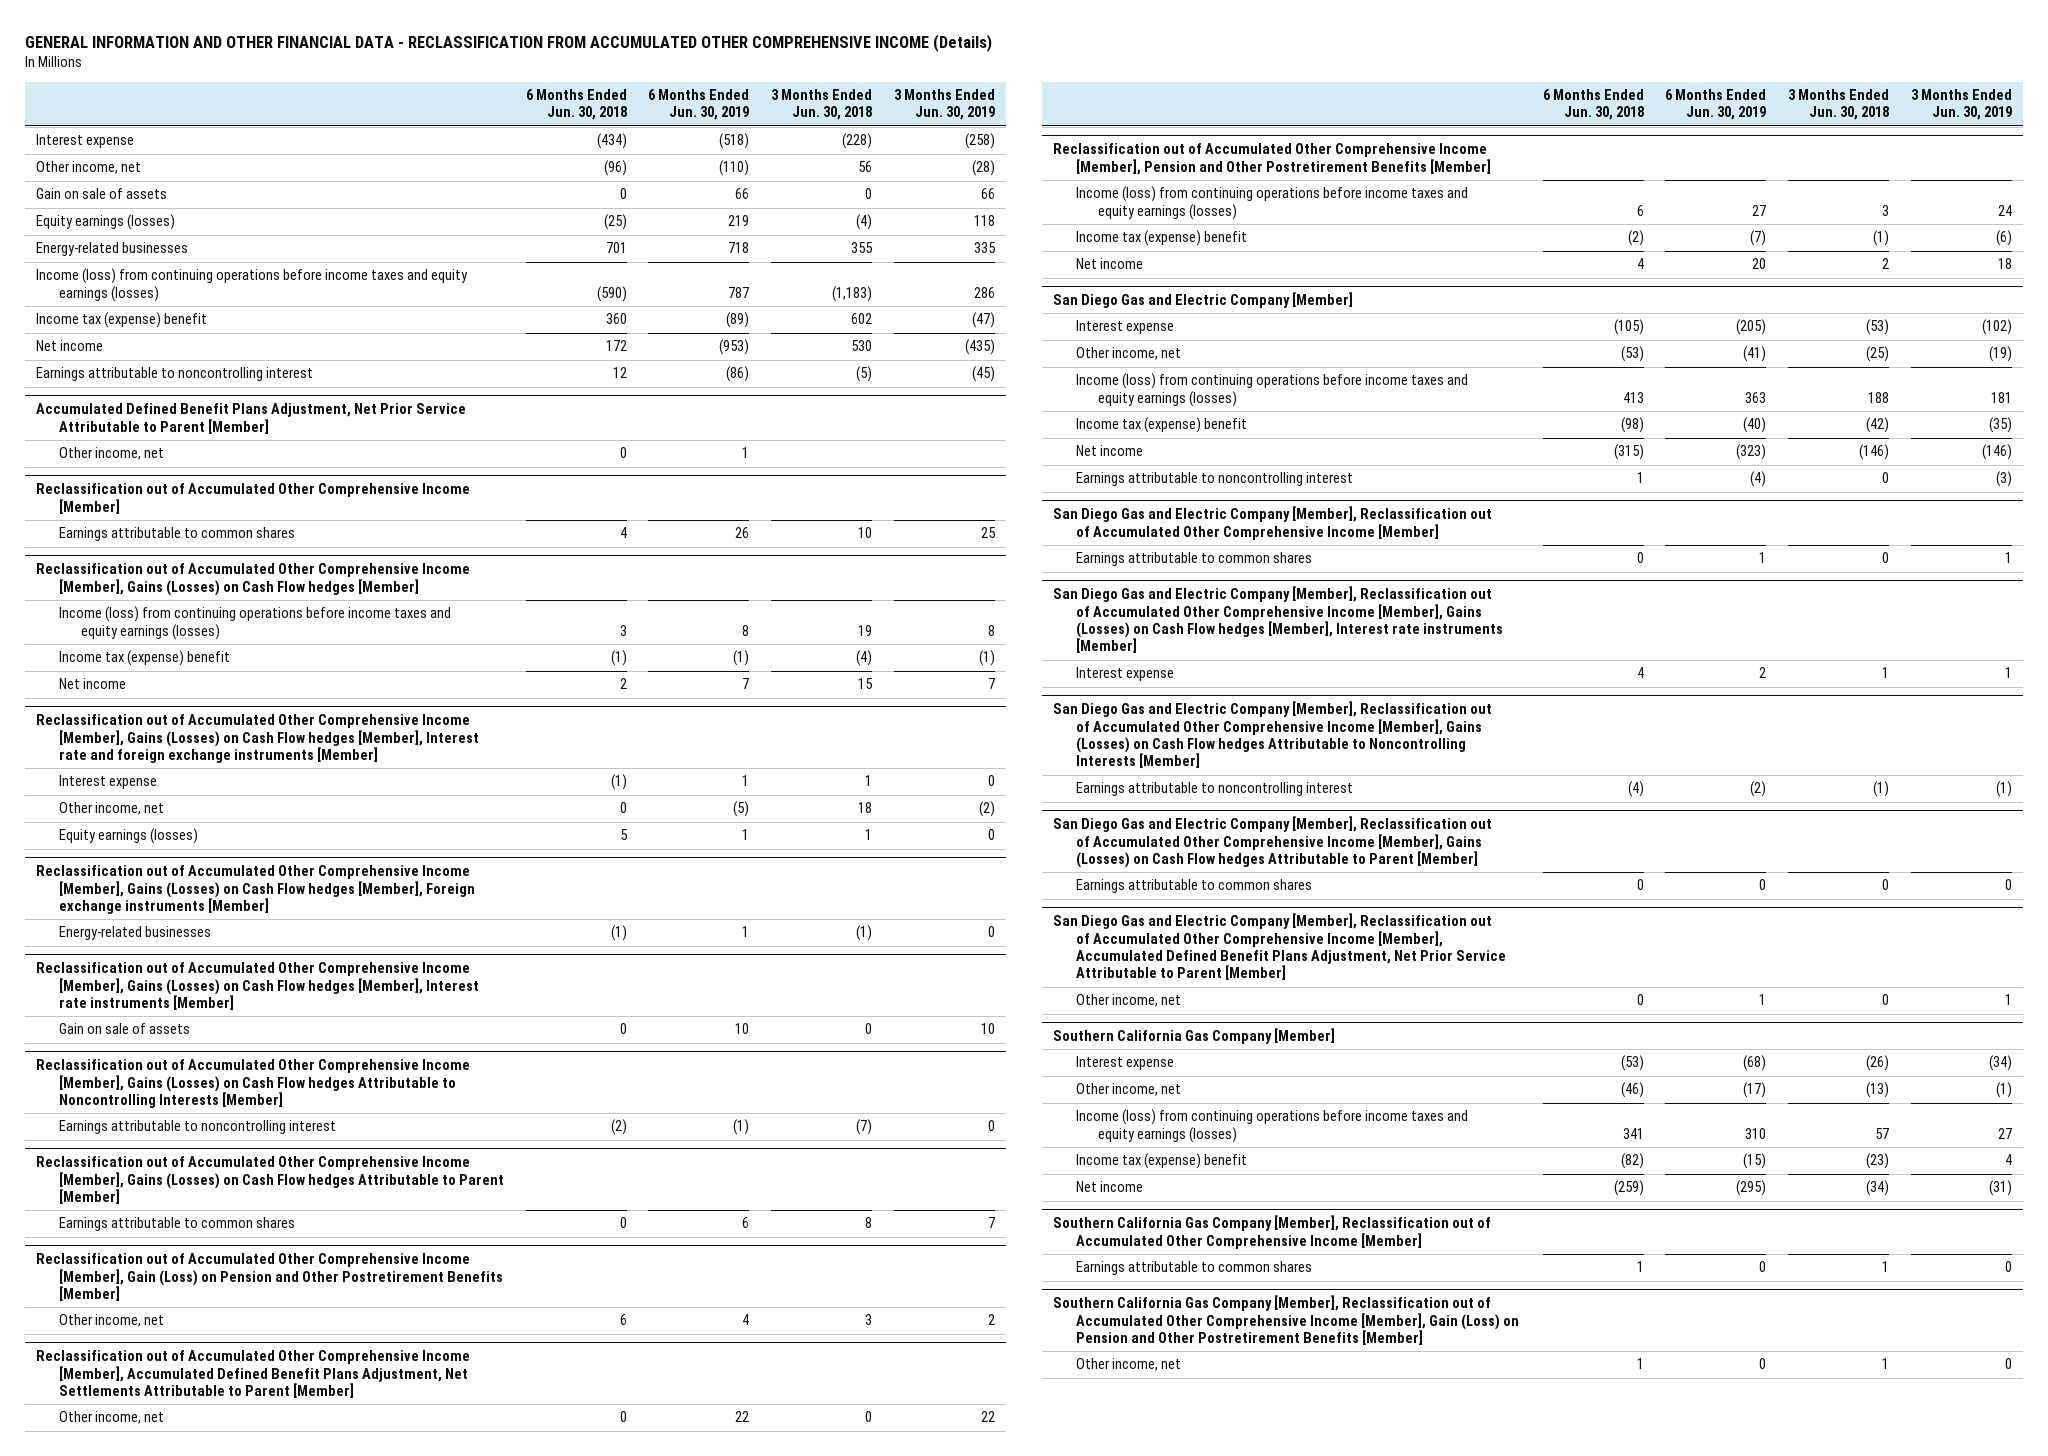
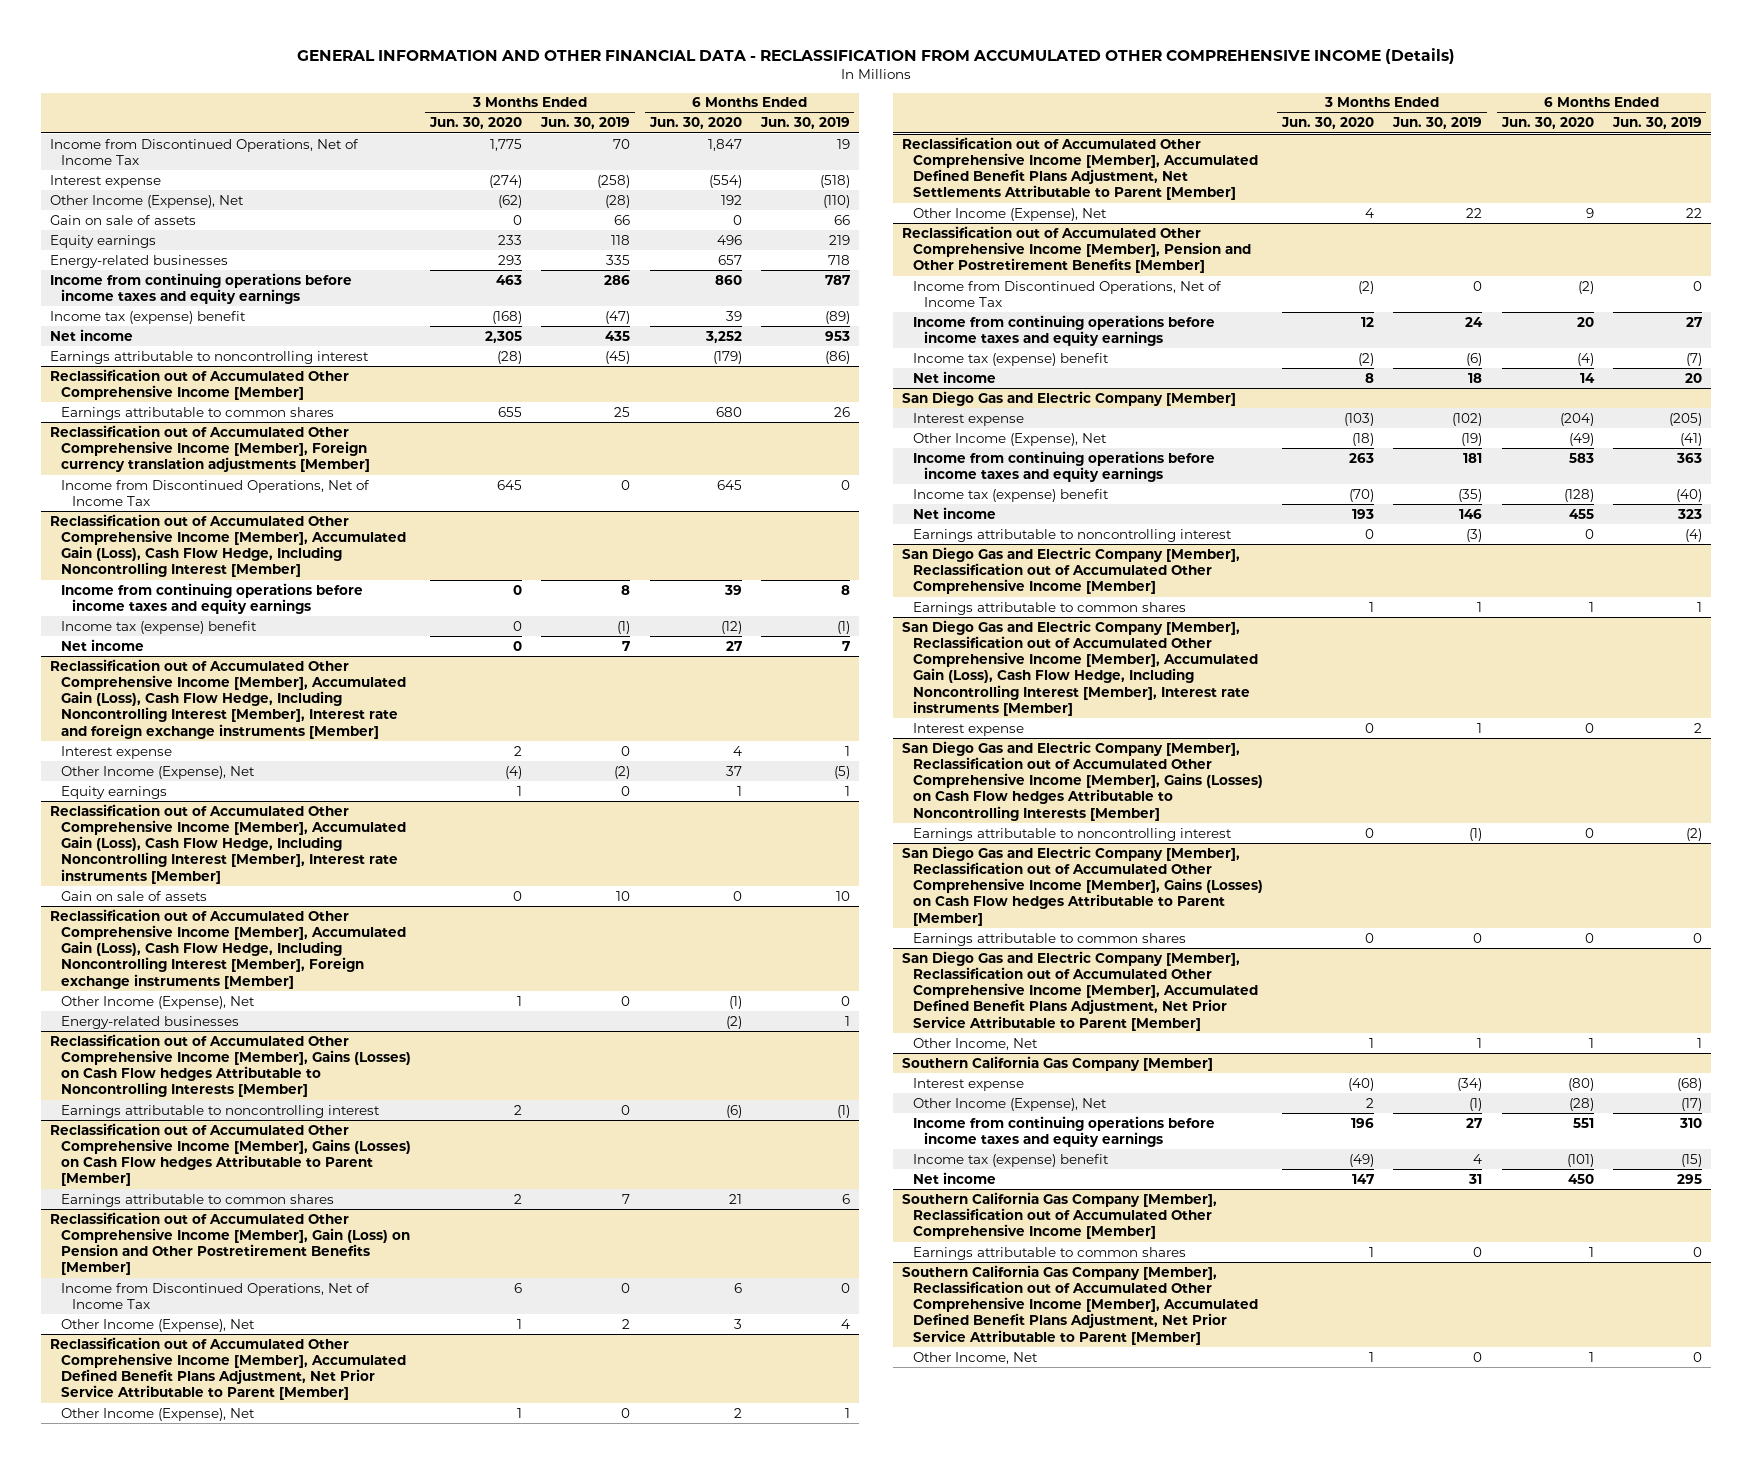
- | 6 Months Ended Jun. 30, 2018 | 6 Months Ended Jun. 30, 2019 | 3 Months Ended Jun. 30, 2018 | 3 Months Ended Jun. 30, 2019
+ | 3 Months Ended Jun. 30, 2020 | 3 Months Ended Jun. 30, 2019 | 6 Months Ended Jun. 30, 2020 | 6 Months Ended Jun. 30, 2019
+ Income from Discontinued Operations, Net of Income Tax | 1,775 | 70 | 1,847 | 19
- Other income, net | (96) | (110) | 56 | (28)
+ Other Income (Expense), Net | (62) | (28) | 192 | (110)
- Equity earnings (losses) | (25) | 219 | (4) | 118
+ Equity earnings | 233 | 118 | 496 | 219
- Income (loss) from continuing operations before income taxes and equity earnings (losses) | (590) | 787 | (1,183) | 286
+ Income from continuing operations before income taxes and equity earnings | 463 | 286 | 860 | 787
- Net income | 172 | (953) | 530 | (435)
+ Net income | 2,305 | 435 | 3,252 | 953
- Accumulated Defined Benefit Plans Adjustment, Net Prior Service Attributable to Parent [Member]
- Other income, net | 0 | 1 | |
- Reclassification out of Accumulated Other Comprehensive Income [Member], Gains (Losses) on Cash Flow hedges [Member]
- Income (loss) from continuing operations before income taxes and equity earnings (losses) | 3 | 8 | 19 | 8
+ Reclassification out of Accumulated Other Comprehensive Income [Member], Foreign currency translation adjustments [Member]
+ Income from Discontinued Operations, Net of Income Tax | 645 | 0 | 645 | 0
+ Reclassification out of Accumulated Other Comprehensive Income [Member], Accumulated Gain (Loss), Cash Flow Hedge, Including Noncontrolling Interest [Member]
+ Income from continuing operations before income taxes and equity earnings | 0 | 8 | 39 | 8
- Reclassification out of Accumulated Other Comprehensive Income [Member], Gains (Losses) on Cash Flow hedges [Member], Interest rate and foreign exchange instruments [Member]
+ Reclassification out of Accumulated Other Comprehensive Income [Member], Accumulated Gain (Loss), Cash Flow Hedge, Including Noncontrolling Interest [Member], Interest rate and foreign exchange instruments [Member]
- Other income, net | 0 | (5) | 18 | (2)
- Equity earnings (losses) | 5 | 1 | 1 | 0
- Reclassification out of Accumulated Other Comprehensive Income [Member], Gains (Losses) on Cash Flow hedges [Member], Foreign exchange instruments [Member]
- Energy-related businesses | (1) | 1 | (1) | 0
- Reclassification out of Accumulated Other Comprehensive Income [Member], Gains (Losses) on Cash Flow hedges [Member], Interest rate instruments [Member]
+ Other Income (Expense), Net | (4) | (2) | 37 | (5)
+ Equity earnings | 1 | 0 | 1 | 1
+ Reclassification out of Accumulated Other Comprehensive Income [Member], Accumulated Gain (Loss), Cash Flow Hedge, Including Noncontrolling Interest [Member], Interest rate instruments [Member]
+ Reclassification out of Accumulated Other Comprehensive Income [Member], Accumulated Gain (Loss), Cash Flow Hedge, Including Noncontrolling Interest [Member], Foreign exchange instruments [Member]
+ Other Income (Expense), Net | 1 | 0 | (1) | 0
+ Energy-related businesses | | | (2) | 1
@ Reclassification out of Accumulated Other Comprehensive Income [Member], Gain (Loss) on Pension and Other Postretirement Benefits [Member]
- Other income, net | 6 | 4 | 3 | 2
+ Income from Discontinued Operations, Net of Income Tax | 6 | 0 | 6 | 0
+ Other Income (Expense), Net | 1 | 2 | 3 | 4
+ Reclassification out of Accumulated Other Comprehensive Income [Member], Accumulated Defined Benefit Plans Adjustment, Net Prior Service Attributable to Parent [Member]
+ Other Income (Expense), Net | 1 | 0 | 2 | 1
@ Reclassification out of Accumulated Other Comprehensive Income [Member], Accumulated Defined Benefit Plans Adjustment, Net Settlements Attributable to Parent [Member]
- Other income, net | 0 | 22 | 0 | 22
+ Other Income (Expense), Net | 4 | 22 | 9 | 22
@ Reclassification out of Accumulated Other Comprehensive Income [Member], Pension and Other Postretirement Benefits [Member]
- Income (loss) from continuing operations before income taxes and equity earnings (losses) | 6 | 27 | 3 | 24
+ Income from Discontinued Operations, Net of Income Tax | (2) | 0 | (2) | 0
+ Income from continuing operations before income taxes and equity earnings | 12 | 24 | 20 | 27
@ San Diego Gas and Electric Company [Member]
- Other income, net | (53) | (41) | (25) | (19)
- Income (loss) from continuing operations before income taxes and equity earnings (losses) | 413 | 363 | 188 | 181
+ Other Income (Expense), Net | (18) | (19) | (49) | (41)
+ Income from continuing operations before income taxes and equity earnings | 263 | 181 | 583 | 363
- Net income | (315) | (323) | (146) | (146)
+ Net income | 193 | 146 | 455 | 323
- San Diego Gas and Electric Company [Member], Reclassification out of Accumulated Other Comprehensive Income [Member], Gains (Losses) on Cash Flow hedges [Member], Interest rate instruments [Member]
+ San Diego Gas and Electric Company [Member], Reclassification out of Accumulated Other Comprehensive Income [Member], Accumulated Gain (Loss), Cash Flow Hedge, Including Noncontrolling Interest [Member], Interest rate instruments [Member]
@ San Diego Gas and Electric Company [Member], Reclassification out of Accumulated Other Comprehensive Income [Member], Accumulated Defined Benefit Plans Adjustment, Net Prior Service Attributable to Parent [Member]
- Other income, net | 0 | 1 | 0 | 1
+ Other Income, Net | 1 | 1 | 1 | 1
@ Southern California Gas Company [Member]
- Other income, net | (46) | (17) | (13) | (1)
- Income (loss) from continuing operations before income taxes and equity earnings (losses) | 341 | 310 | 57 | 27
+ Other Income (Expense), Net | 2 | (1) | (28) | (17)
+ Income from continuing operations before income taxes and equity earnings | 196 | 27 | 551 | 310
- Net income | (259) | (295) | (34) | (31)
+ Net income | 147 | 31 | 450 | 295
- Southern California Gas Company [Member], Reclassification out of Accumulated Other Comprehensive Income [Member], Gain (Loss) on Pension and Other Postretirement Benefits [Member]
- Other income, net | 1 | 0 | 1 | 0
+ Southern California Gas Company [Member], Reclassification out of Accumulated Other Comprehensive Income [Member], Accumulated Defined Benefit Plans Adjustment, Net Prior Service Attributable to Parent [Member]
+ Other Income, Net | 1 | 0 | 1 | 0

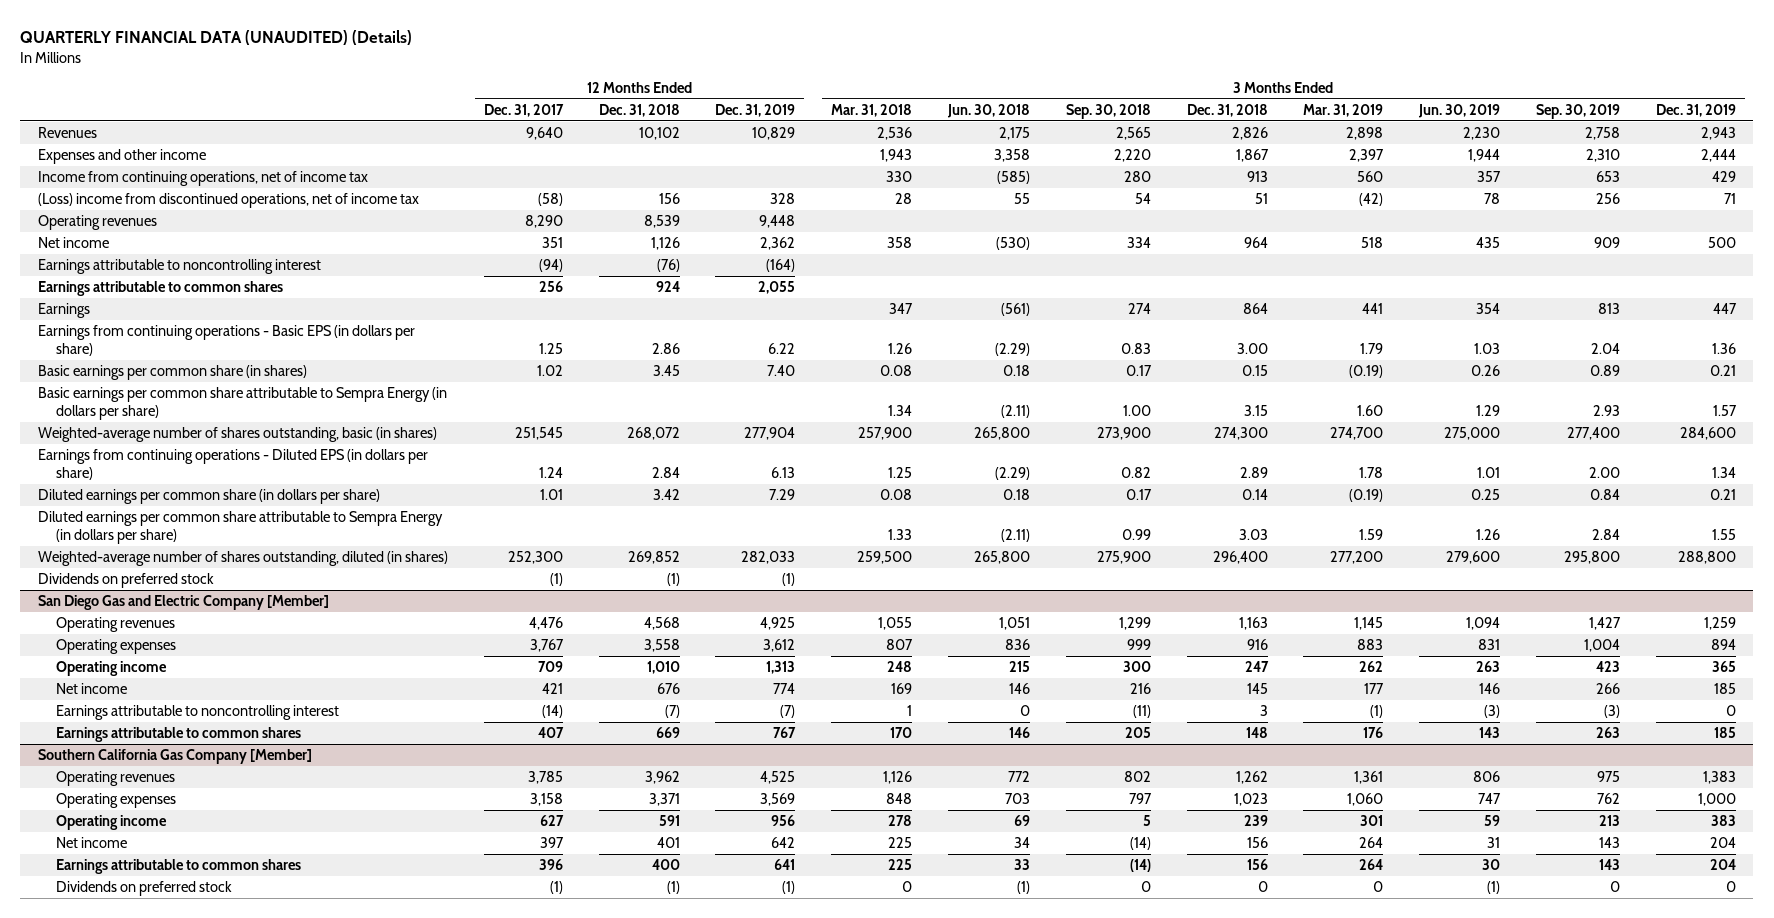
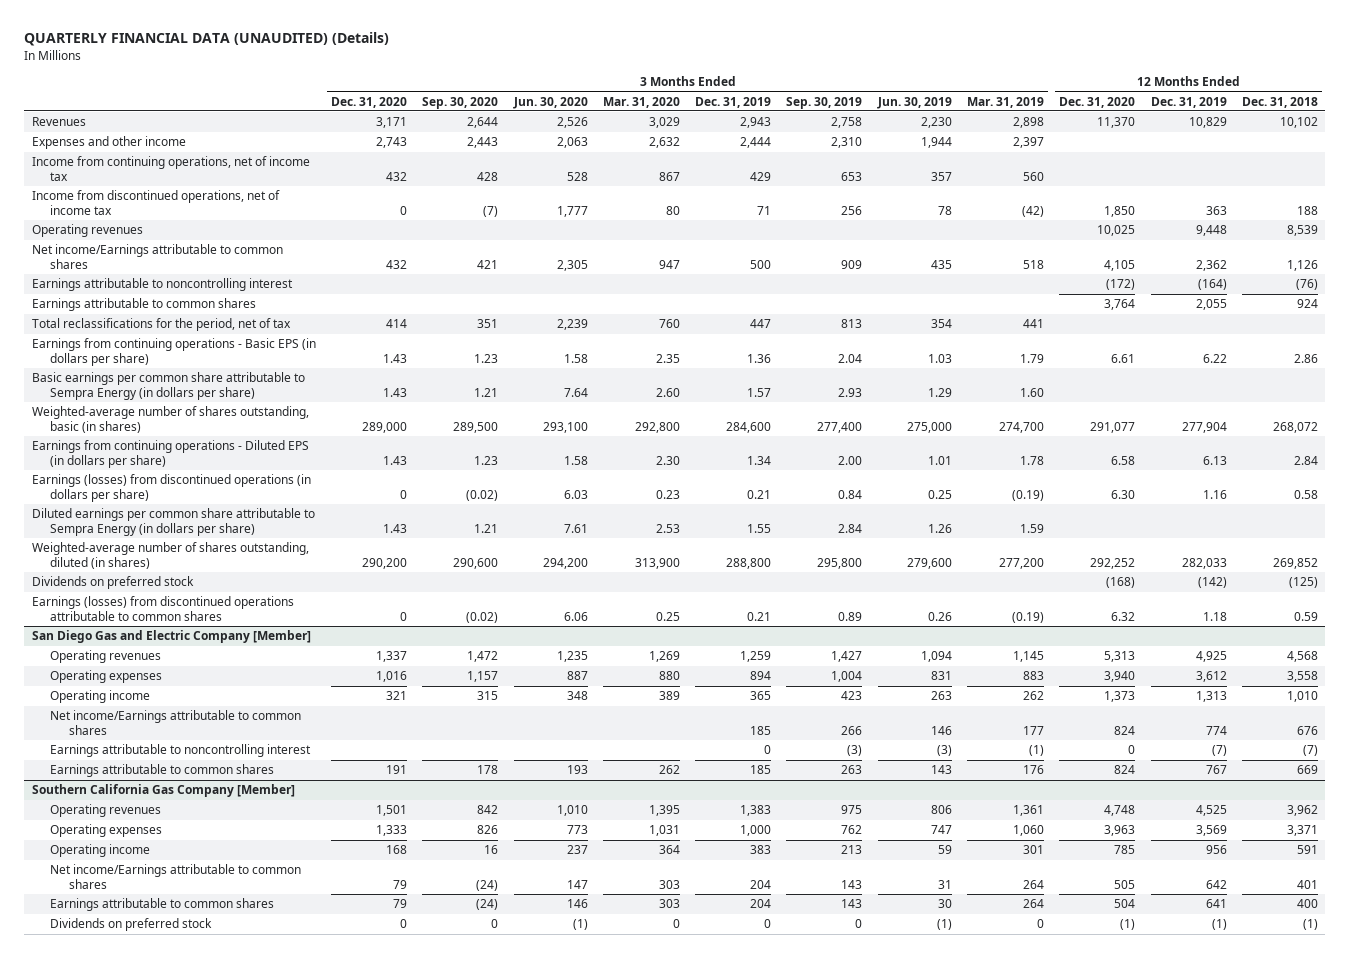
- | 12 Months Ended Dec. 31, 2017 | 12 Months Ended Dec. 31, 2018 | 12 Months Ended Dec. 31, 2019 | 3 Months Ended Mar. 31, 2018 | 3 Months Ended Jun. 30, 2018 | 3 Months Ended Sep. 30, 2018 | 3 Months Ended Dec. 31, 2018 | 3 Months Ended Mar. 31, 2019 | 3 Months Ended Jun. 30, 2019 | 3 Months Ended Sep. 30, 2019 | 3 Months Ended Dec. 31, 2019
+ | 3 Months Ended Dec. 31, 2020 | 3 Months Ended Sep. 30, 2020 | 3 Months Ended Jun. 30, 2020 | 3 Months Ended Mar. 31, 2020 | 3 Months Ended Dec. 31, 2019 | 3 Months Ended Sep. 30, 2019 | 3 Months Ended Jun. 30, 2019 | 3 Months Ended Mar. 31, 2019 | 12 Months Ended Dec. 31, 2020 | 12 Months Ended Dec. 31, 2019 | 12 Months Ended Dec. 31, 2018
- (Loss) income from discontinued operations, net of income tax | (58) | 156 | 328 | 28 | 55 | 54 | 51 | (42) | 78 | 256 | 71
+ Income from discontinued operations, net of income tax | 0 | (7) | 1,777 | 80 | 71 | 256 | 78 | (42) | 1,850 | 363 | 188
- Net income | 351 | 1,126 | 2,362 | 358 | (530) | 334 | 964 | 518 | 435 | 909 | 500
+ Net income/Earnings attributable to common shares | 432 | 421 | 2,305 | 947 | 500 | 909 | 435 | 518 | 4,105 | 2,362 | 1,126
- Earnings | | | | 347 | (561) | 274 | 864 | 441 | 354 | 813 | 447
+ Total reclassifications for the period, net of tax | 414 | 351 | 2,239 | 760 | 447 | 813 | 354 | 441 | | |
- Basic earnings per common share (in shares) | 1.02 | 3.45 | 7.40 | 0.08 | 0.18 | 0.17 | 0.15 | (0.19) | 0.26 | 0.89 | 0.21
- Diluted earnings per common share (in dollars per share) | 1.01 | 3.42 | 7.29 | 0.08 | 0.18 | 0.17 | 0.14 | (0.19) | 0.25 | 0.84 | 0.21
+ Earnings (losses) from discontinued operations (in dollars per share) | 0 | (0.02) | 6.03 | 0.23 | 0.21 | 0.84 | 0.25 | (0.19) | 6.30 | 1.16 | 0.58
- Dividends on preferred stock | (1) | (1) | (1) | | | | | | | |
+ Dividends on preferred stock | | | | | | | | | (168) | (142) | (125)
+ Earnings (losses) from discontinued operations attributable to common shares | 0 | (0.02) | 6.06 | 0.25 | 0.21 | 0.89 | 0.26 | (0.19) | 6.32 | 1.18 | 0.59
@ San Diego Gas and Electric Company [Member]
- Net income | 421 | 676 | 774 | 169 | 146 | 216 | 145 | 177 | 146 | 266 | 185
+ Net income/Earnings attributable to common shares | | | | | 185 | 266 | 146 | 177 | 824 | 774 | 676
@ Southern California Gas Company [Member]
- Net income | 397 | 401 | 642 | 225 | 34 | (14) | 156 | 264 | 31 | 143 | 204
+ Net income/Earnings attributable to common shares | 79 | (24) | 147 | 303 | 204 | 143 | 31 | 264 | 505 | 642 | 401

